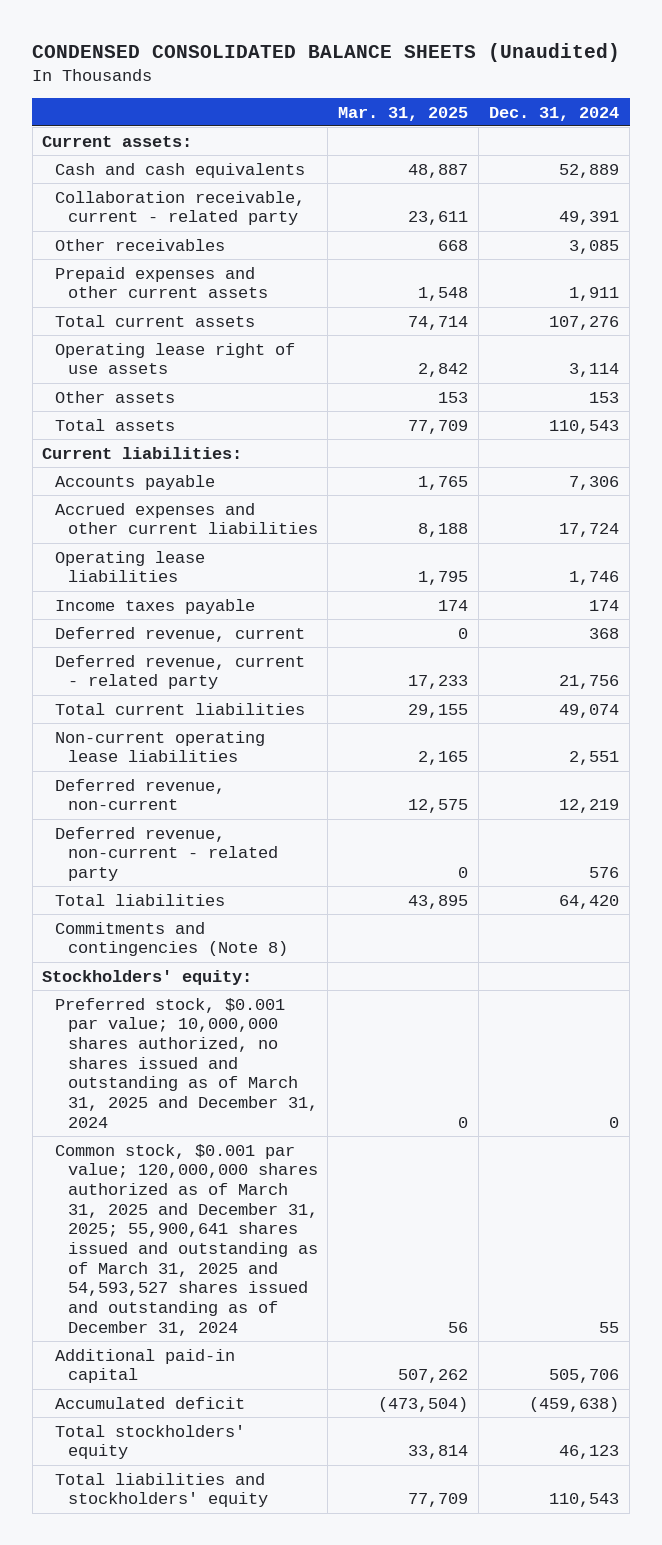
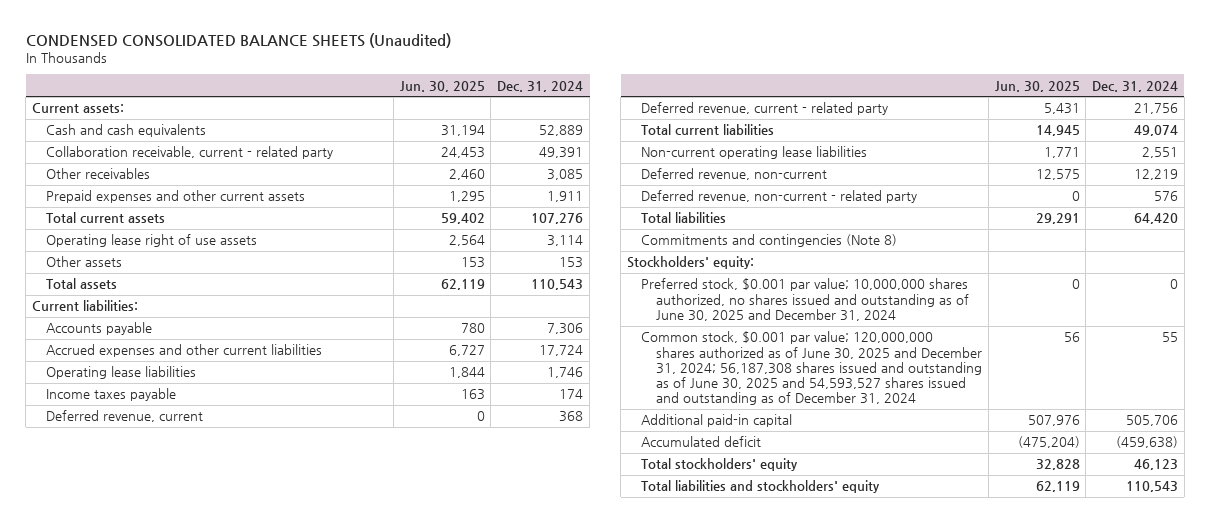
- | Mar. 31, 2025 | Dec. 31, 2024
+ | Jun. 30, 2025 | Dec. 31, 2024
- Preferred stock, $0.001 par value; 10,000,000 shares authorized, no shares issued and outstanding as of March 31, 2025 and December 31, 2024 | 0 | 0
- Common stock, $0.001 par value; 120,000,000 shares authorized as of March 31, 2025 and December 31, 2025; 55,900,641 shares issued and outstanding as of March 31, 2025 and 54,593,527 shares issued and outstanding as of December 31, 2024 | 56 | 55
+ Preferred stock, $0.001 par value; 10,000,000 shares authorized, no shares issued and outstanding as of June 30, 2025 and December 31, 2024 | 0 | 0
+ Common stock, $0.001 par value; 120,000,000 shares authorized as of June 30, 2025 and December 31, 2024; 56,187,308 shares issued and outstanding as of June 30, 2025 and 54,593,527 shares issued and outstanding as of December 31, 2024 | 56 | 55

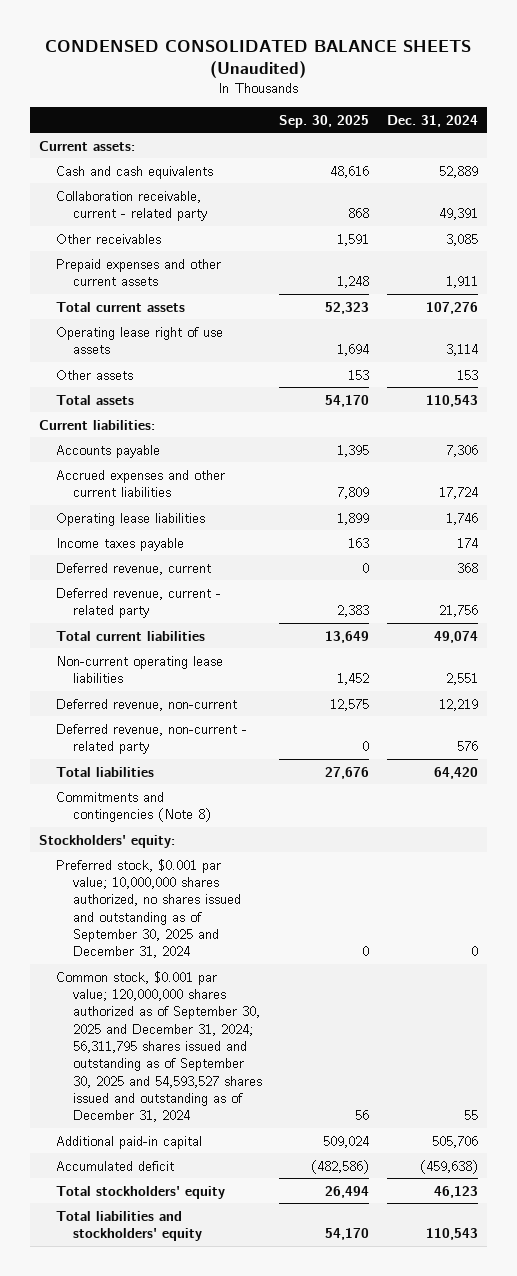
- | Jun. 30, 2025 | Dec. 31, 2024
+ | Sep. 30, 2025 | Dec. 31, 2024
- Preferred stock, $0.001 par value; 10,000,000 shares authorized, no shares issued and outstanding as of June 30, 2025 and December 31, 2024 | 0 | 0
- Common stock, $0.001 par value; 120,000,000 shares authorized as of June 30, 2025 and December 31, 2024; 56,187,308 shares issued and outstanding as of June 30, 2025 and 54,593,527 shares issued and outstanding as of December 31, 2024 | 56 | 55
+ Preferred stock, $0.001 par value; 10,000,000 shares authorized, no shares issued and outstanding as of September 30, 2025 and December 31, 2024 | 0 | 0
+ Common stock, $0.001 par value; 120,000,000 shares authorized as of September 30, 2025 and December 31, 2024; 56,311,795 shares issued and outstanding as of September 30, 2025 and 54,593,527 shares issued and outstanding as of December 31, 2024 | 56 | 55

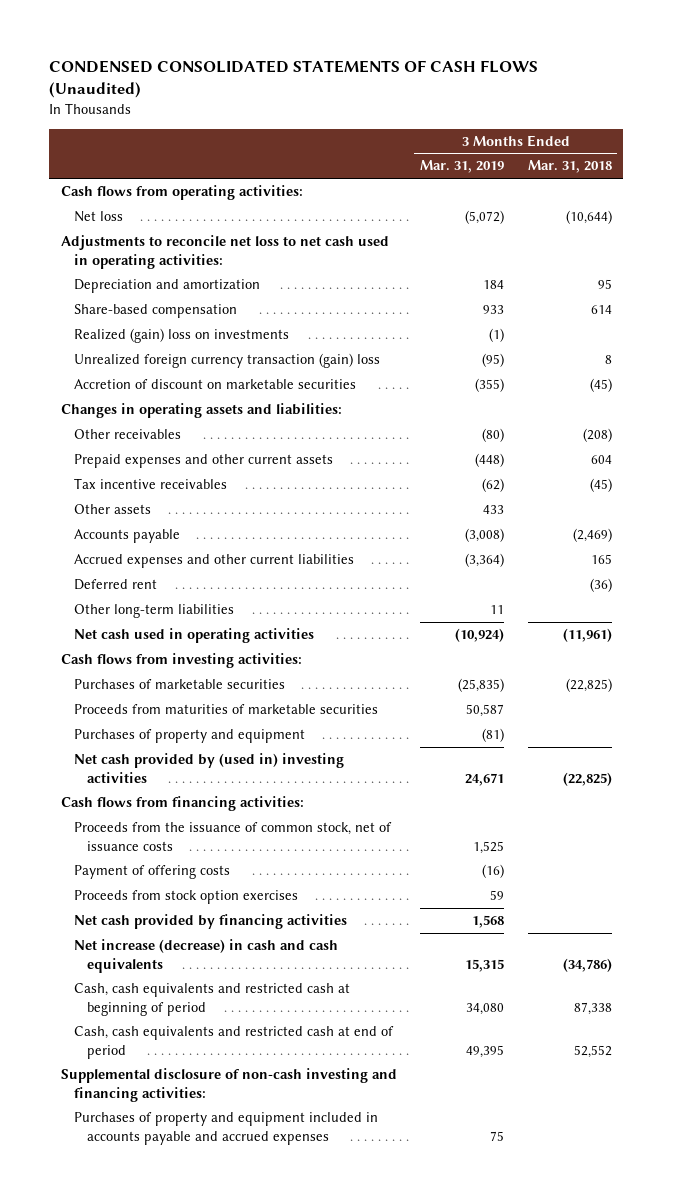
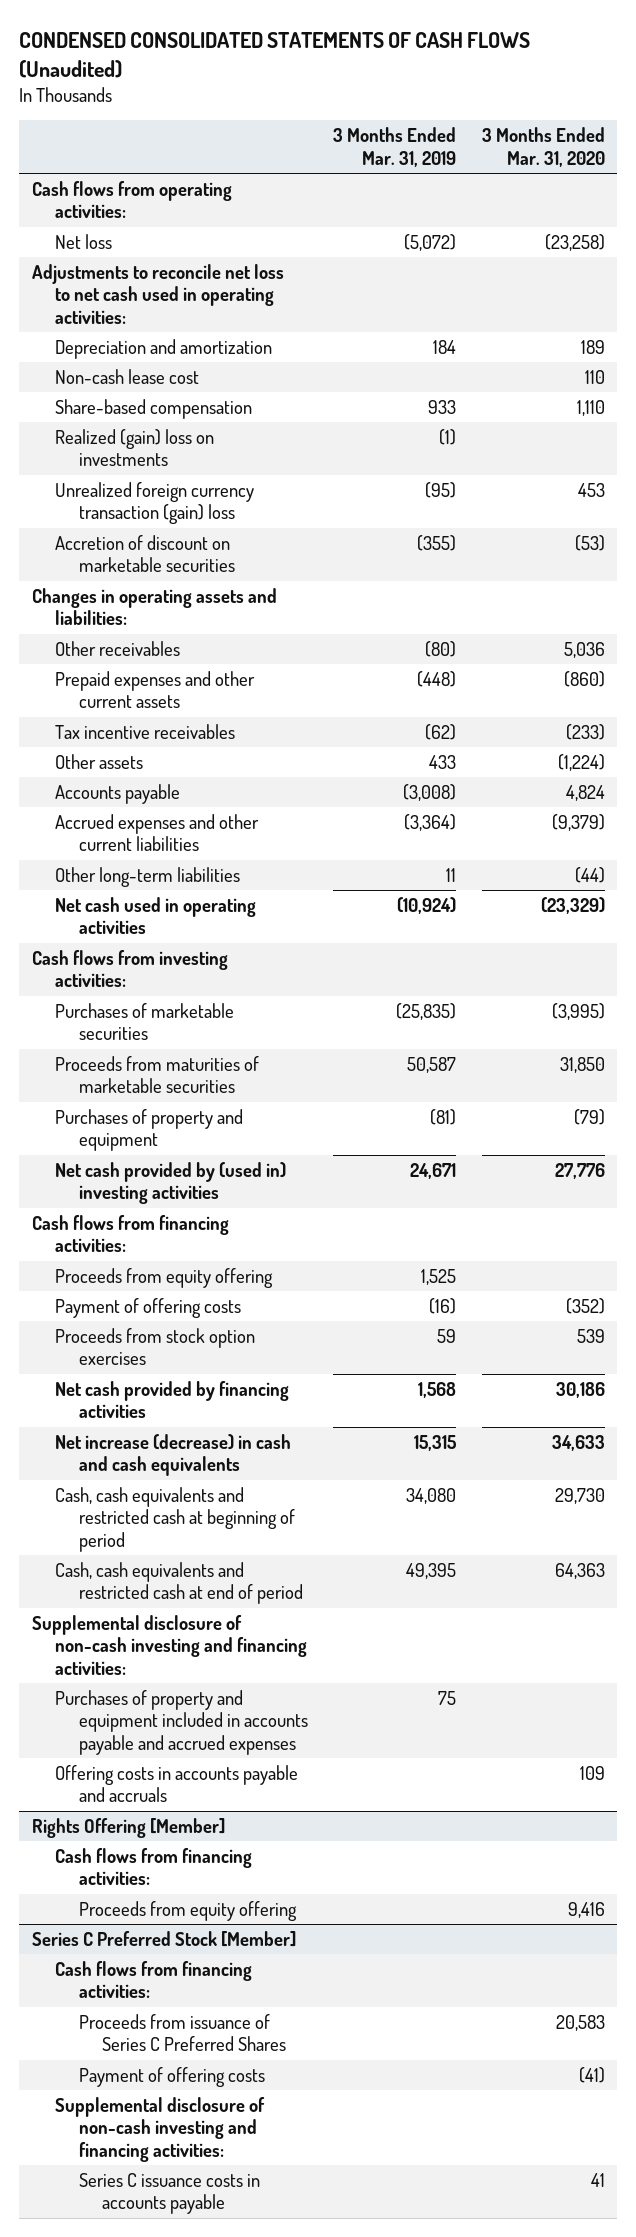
- | 3 Months Ended Mar. 31, 2019 | 3 Months Ended Mar. 31, 2018
+ | 3 Months Ended Mar. 31, 2019 | 3 Months Ended Mar. 31, 2020
+ Non-cash lease cost | | 110
- Deferred rent | | (36)
- Proceeds from the issuance of common stock, net of issuance costs | 1,525 |
+ Proceeds from equity offering | 1,525 |
+ Offering costs in accounts payable and accruals | | 109
+ Rights Offering [Member]
+ Cash flows from financing activities:
+ Proceeds from equity offering | | 9,416
+ Series C Preferred Stock [Member]
+ Cash flows from financing activities:
+ Proceeds from issuance of Series C Preferred Shares | | 20,583
+ Payment of offering costs | | (41)
+ Supplemental disclosure of non-cash investing and financing activities:
+ Series C issuance costs in accounts payable | | 41

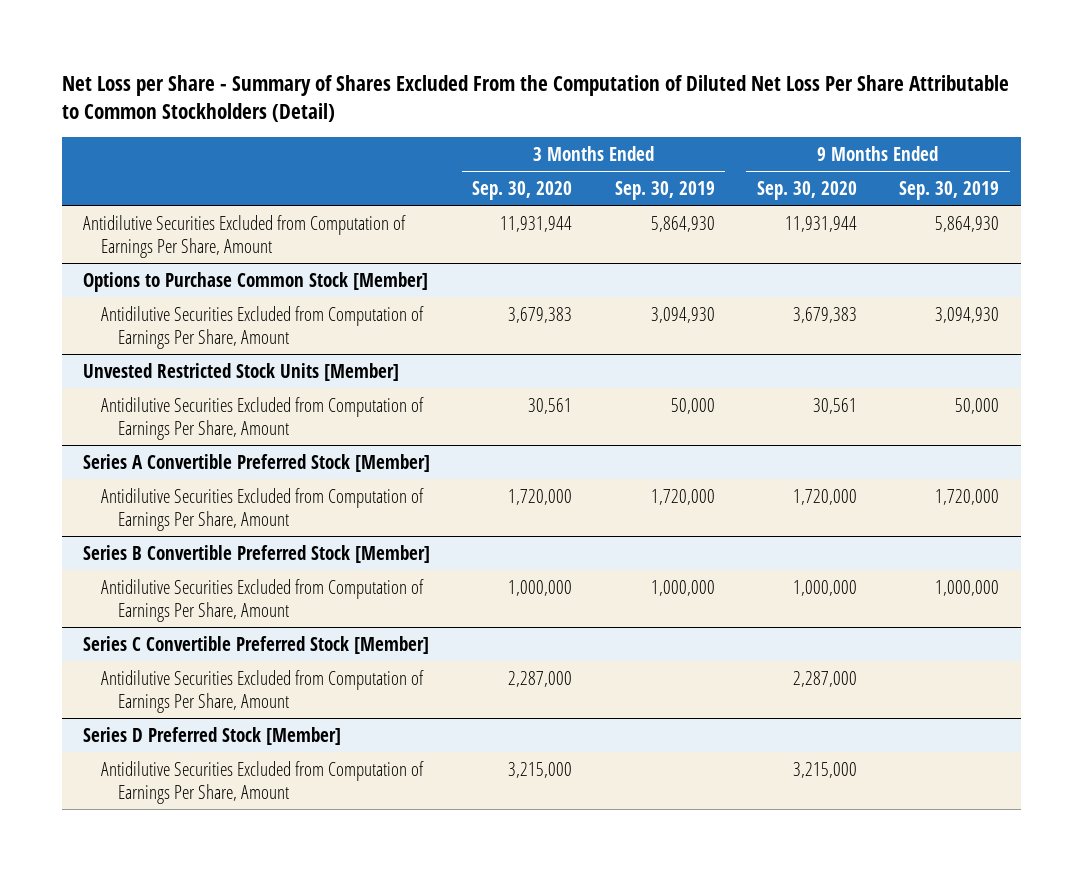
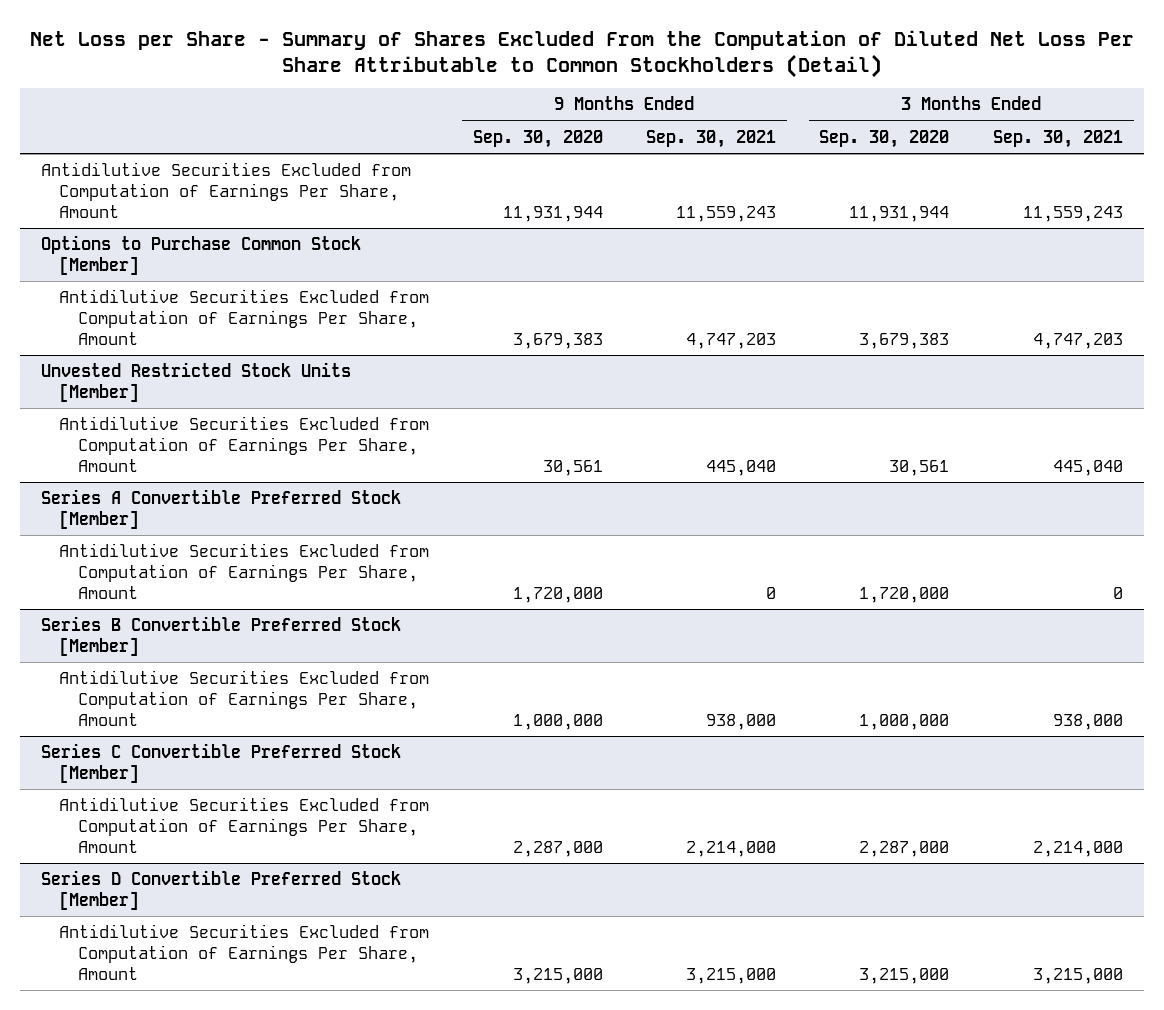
- | 3 Months Ended Sep. 30, 2020 | 3 Months Ended Sep. 30, 2019 | 9 Months Ended Sep. 30, 2020 | 9 Months Ended Sep. 30, 2019
+ | 9 Months Ended Sep. 30, 2020 | 9 Months Ended Sep. 30, 2021 | 3 Months Ended Sep. 30, 2020 | 3 Months Ended Sep. 30, 2021
- Series D Preferred Stock [Member]
+ Series D Convertible Preferred Stock [Member]

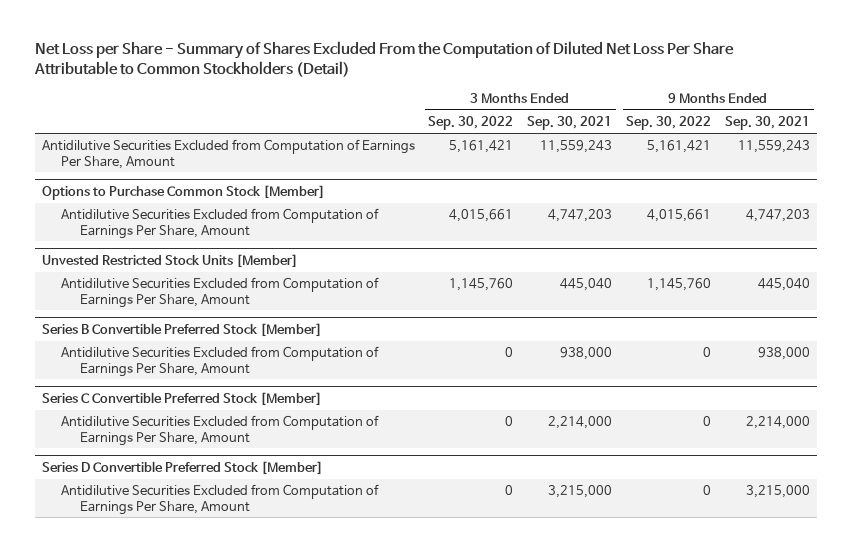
- | 9 Months Ended Sep. 30, 2020 | 9 Months Ended Sep. 30, 2021 | 3 Months Ended Sep. 30, 2020 | 3 Months Ended Sep. 30, 2021
+ | 3 Months Ended Sep. 30, 2022 | 3 Months Ended Sep. 30, 2021 | 9 Months Ended Sep. 30, 2022 | 9 Months Ended Sep. 30, 2021
- Series A Convertible Preferred Stock [Member]
- Antidilutive Securities Excluded from Computation of Earnings Per Share, Amount | 1,720,000 | 0 | 1,720,000 | 0

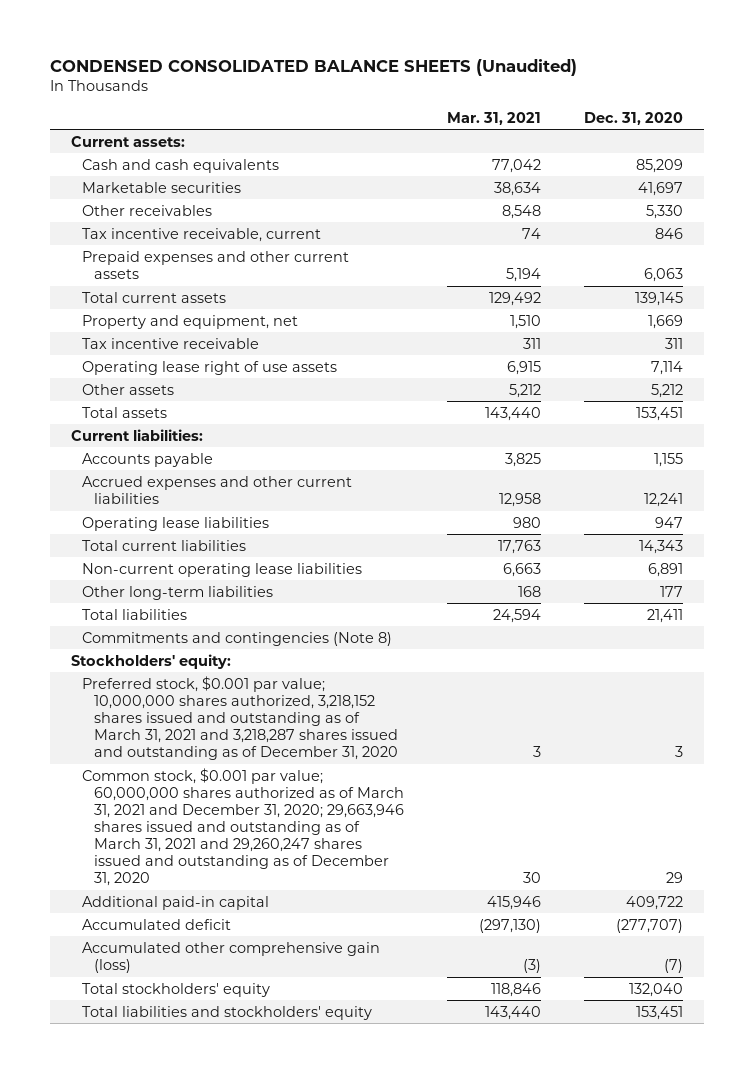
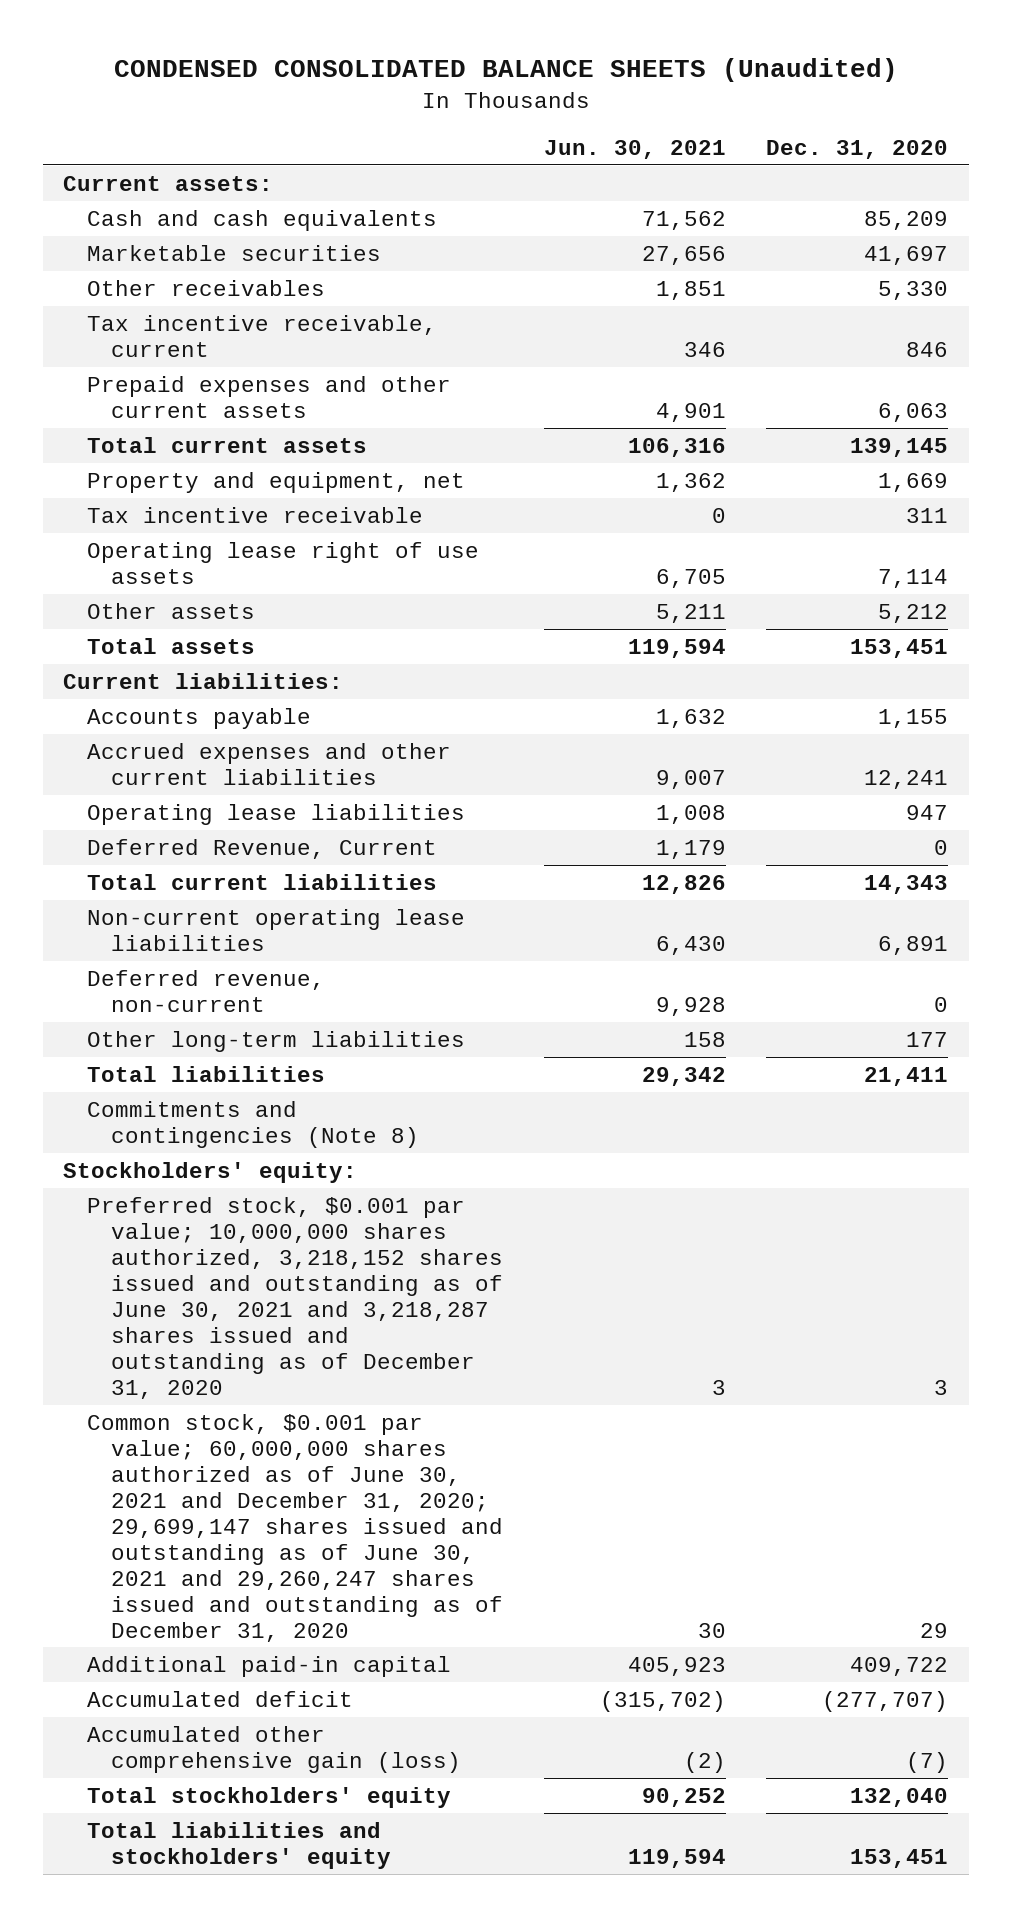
- | Mar. 31, 2021 | Dec. 31, 2020
+ | Jun. 30, 2021 | Dec. 31, 2020
+ Deferred Revenue, Current | 1,179 | 0
+ Deferred revenue, non-current | 9,928 | 0
- Preferred stock, $0.001 par value; 10,000,000 shares authorized, 3,218,152 shares issued and outstanding as of March 31, 2021 and 3,218,287 shares issued and outstanding as of December 31, 2020 | 3 | 3
- Common stock, $0.001 par value; 60,000,000 shares authorized as of March 31, 2021 and December 31, 2020; 29,663,946 shares issued and outstanding as of March 31, 2021 and 29,260,247 shares issued and outstanding as of December 31, 2020 | 30 | 29
+ Preferred stock, $0.001 par value; 10,000,000 shares authorized, 3,218,152 shares issued and outstanding as of June 30, 2021 and 3,218,287 shares issued and outstanding as of December 31, 2020 | 3 | 3
+ Common stock, $0.001 par value; 60,000,000 shares authorized as of June 30, 2021 and December 31, 2020; 29,699,147 shares issued and outstanding as of June 30, 2021 and 29,260,247 shares issued and outstanding as of December 31, 2020 | 30 | 29

